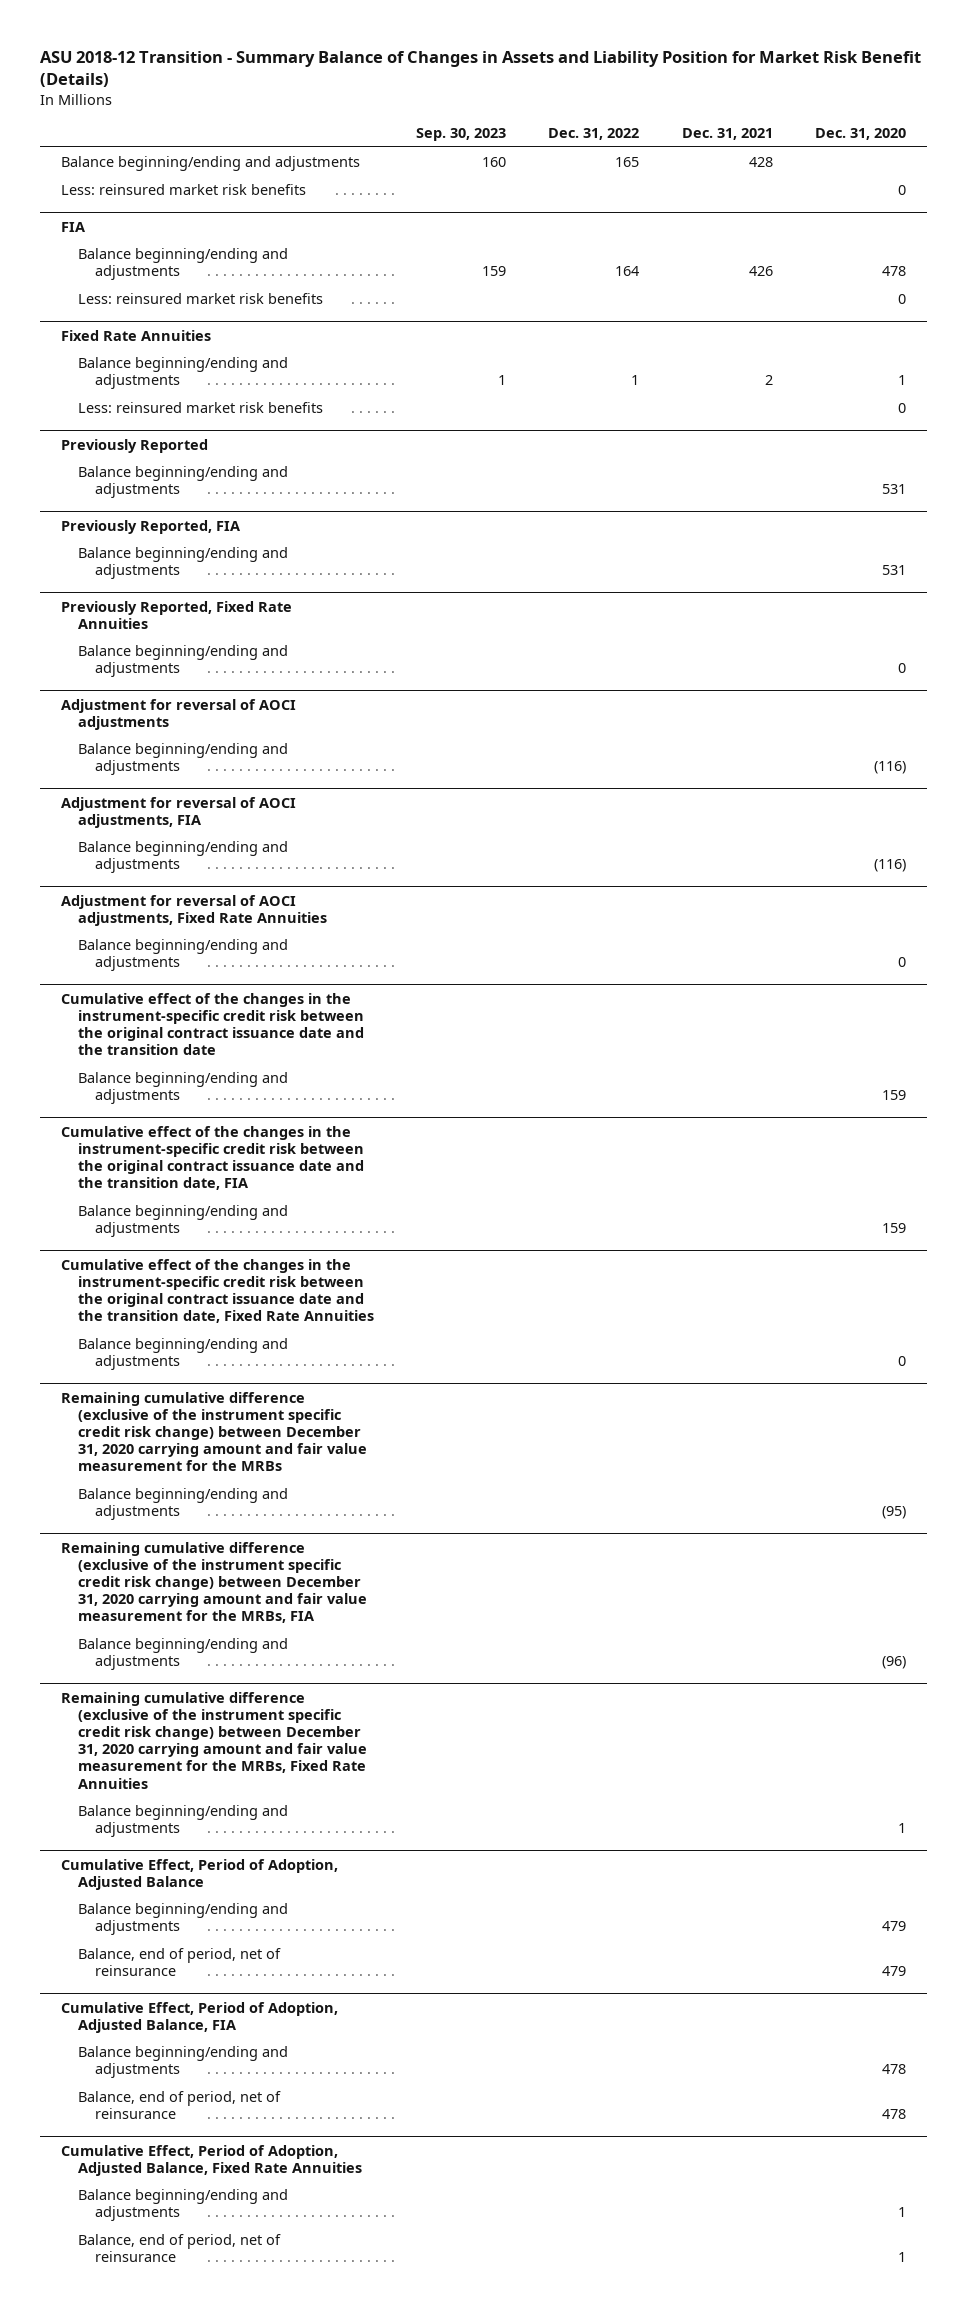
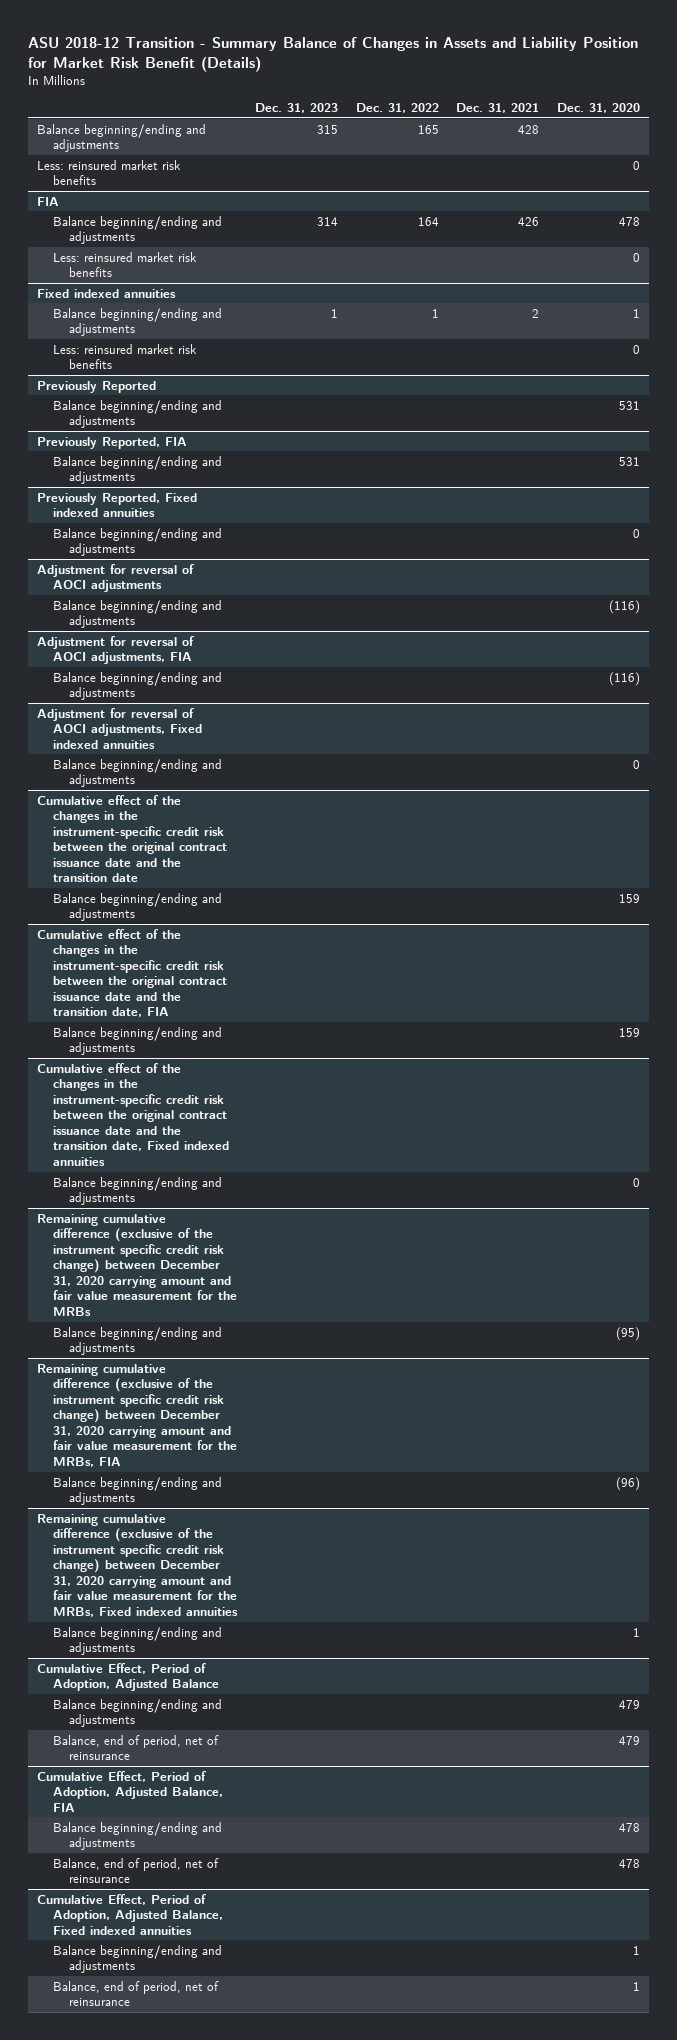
- | Sep. 30, 2023 | Dec. 31, 2022 | Dec. 31, 2021 | Dec. 31, 2020
+ | Dec. 31, 2023 | Dec. 31, 2022 | Dec. 31, 2021 | Dec. 31, 2020
- Fixed Rate Annuities
+ Fixed indexed annuities
- Previously Reported, Fixed Rate Annuities
+ Previously Reported, Fixed indexed annuities
- Adjustment for reversal of AOCI adjustments, Fixed Rate Annuities
+ Adjustment for reversal of AOCI adjustments, Fixed indexed annuities
- Cumulative effect of the changes in the instrument-specific credit risk between the original contract issuance date and the transition date, Fixed Rate Annuities
+ Cumulative effect of the changes in the instrument-specific credit risk between the original contract issuance date and the transition date, Fixed indexed annuities
- Remaining cumulative difference (exclusive of the instrument specific credit risk change) between December 31, 2020 carrying amount and fair value measurement for the MRBs, Fixed Rate Annuities
+ Remaining cumulative difference (exclusive of the instrument specific credit risk change) between December 31, 2020 carrying amount and fair value measurement for the MRBs, Fixed indexed annuities
- Cumulative Effect, Period of Adoption, Adjusted Balance, Fixed Rate Annuities
+ Cumulative Effect, Period of Adoption, Adjusted Balance, Fixed indexed annuities

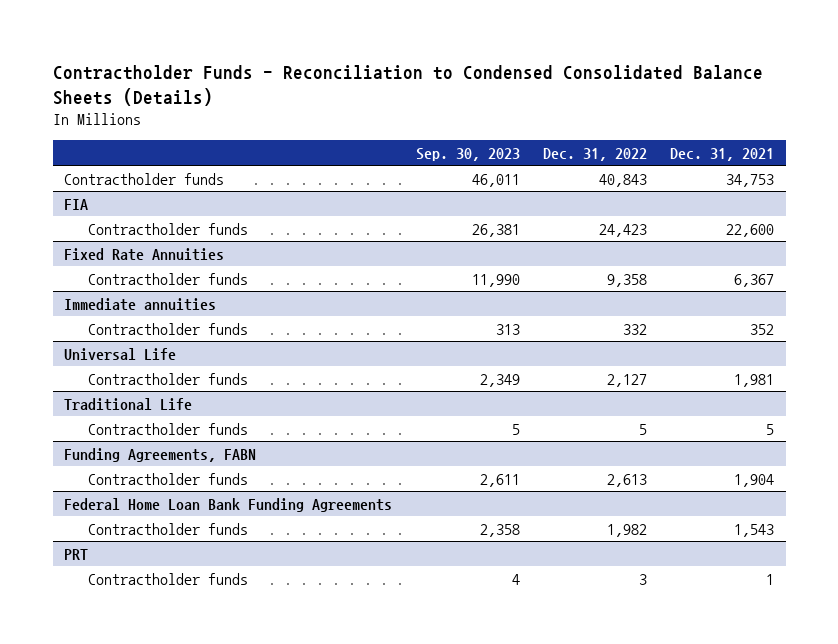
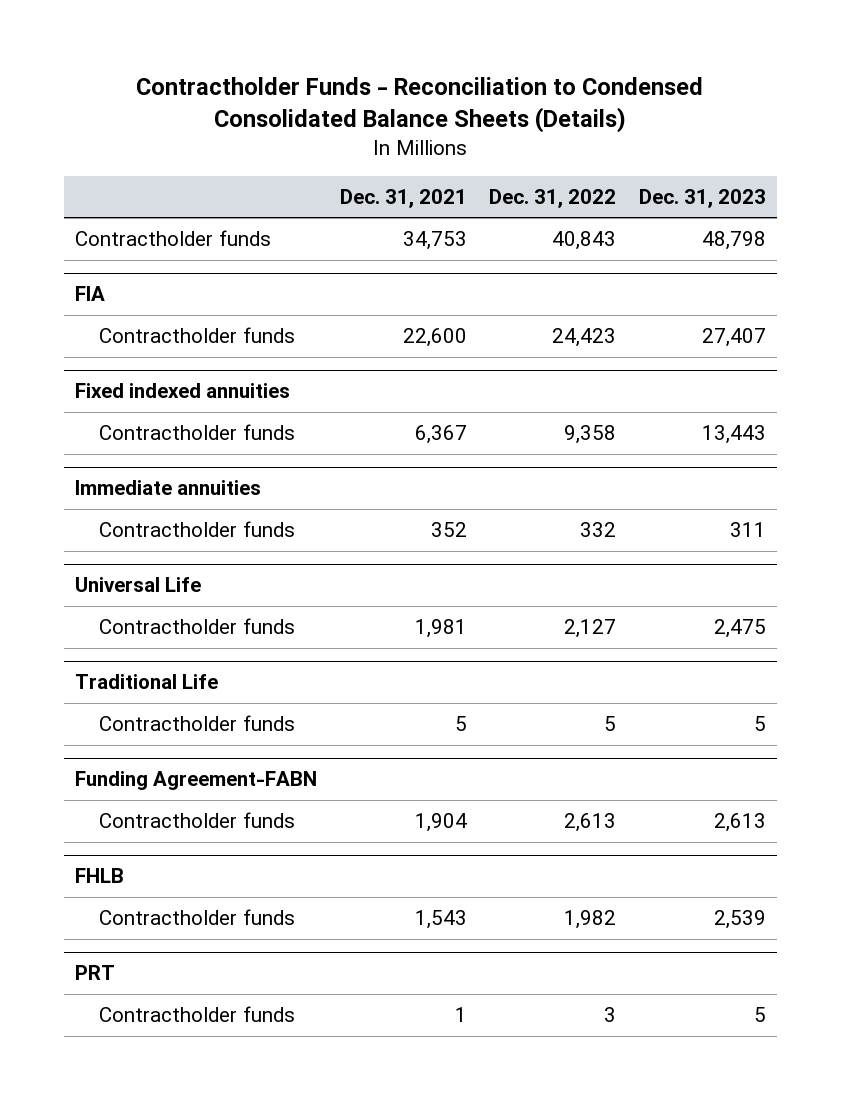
- | Sep. 30, 2023 | Dec. 31, 2022 | Dec. 31, 2021
+ | Dec. 31, 2021 | Dec. 31, 2022 | Dec. 31, 2023
- Fixed Rate Annuities
+ Fixed indexed annuities
- Funding Agreements, FABN
+ Funding Agreement-FABN
- Federal Home Loan Bank Funding Agreements
+ FHLB

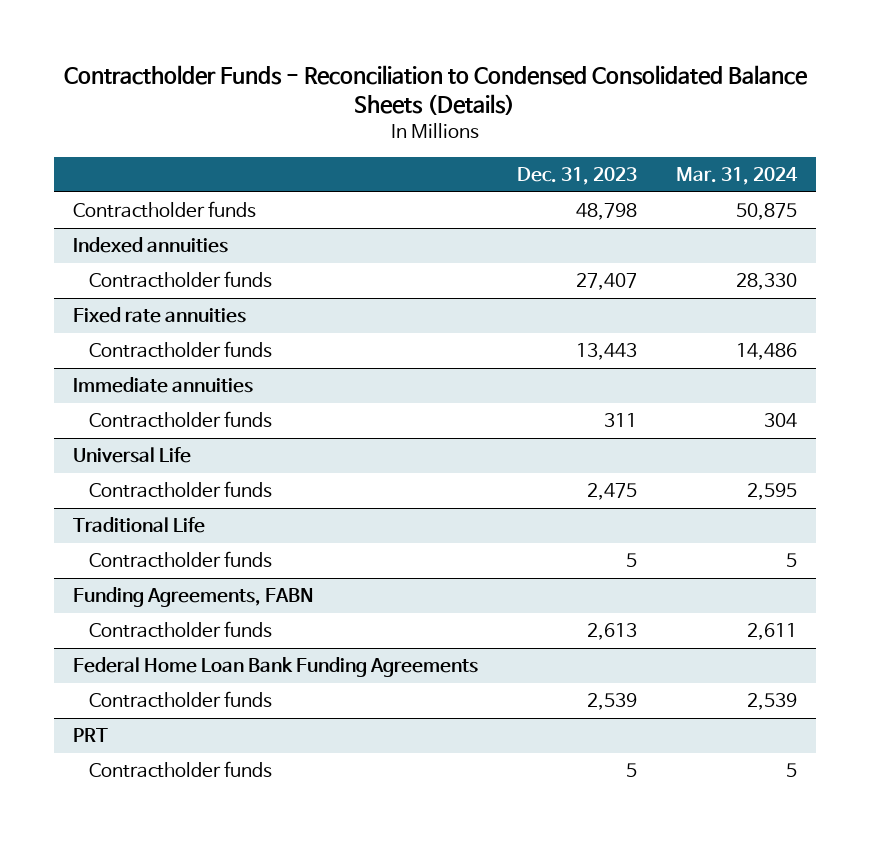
- | Dec. 31, 2021 | Dec. 31, 2022 | Dec. 31, 2023
+ | Dec. 31, 2023 | Mar. 31, 2024
- FIA
+ Indexed annuities
- Fixed indexed annuities
+ Fixed rate annuities
- Funding Agreement-FABN
+ Funding Agreements, FABN
- FHLB
+ Federal Home Loan Bank Funding Agreements

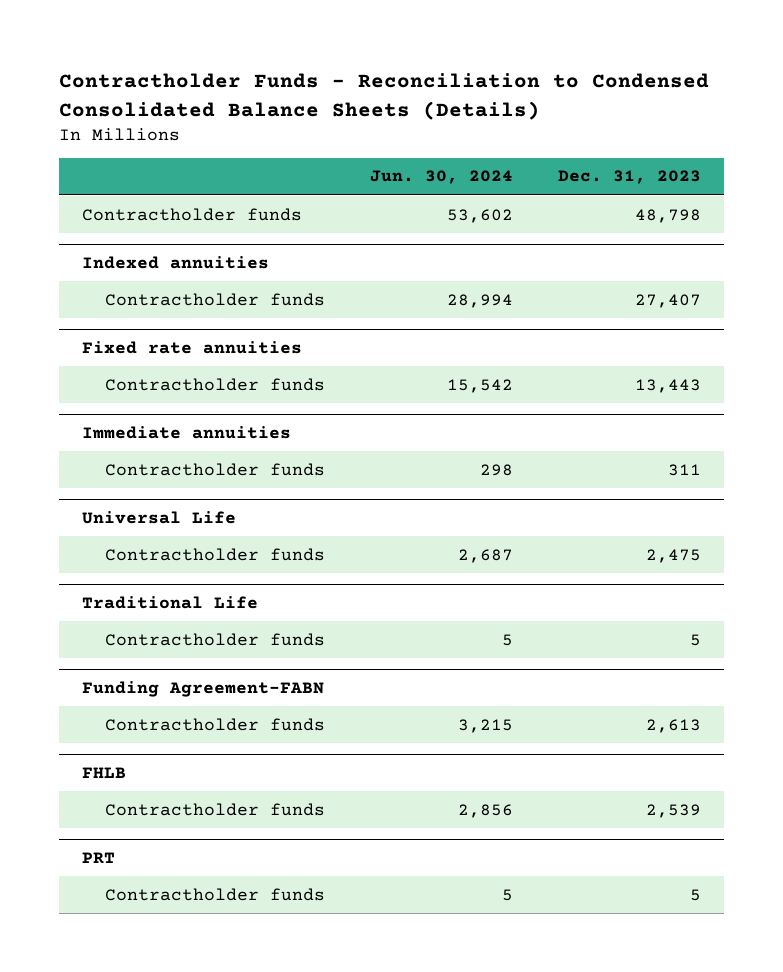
- | Dec. 31, 2023 | Mar. 31, 2024
+ | Jun. 30, 2024 | Dec. 31, 2023
- Funding Agreements, FABN
+ Funding Agreement-FABN
- Federal Home Loan Bank Funding Agreements
+ FHLB

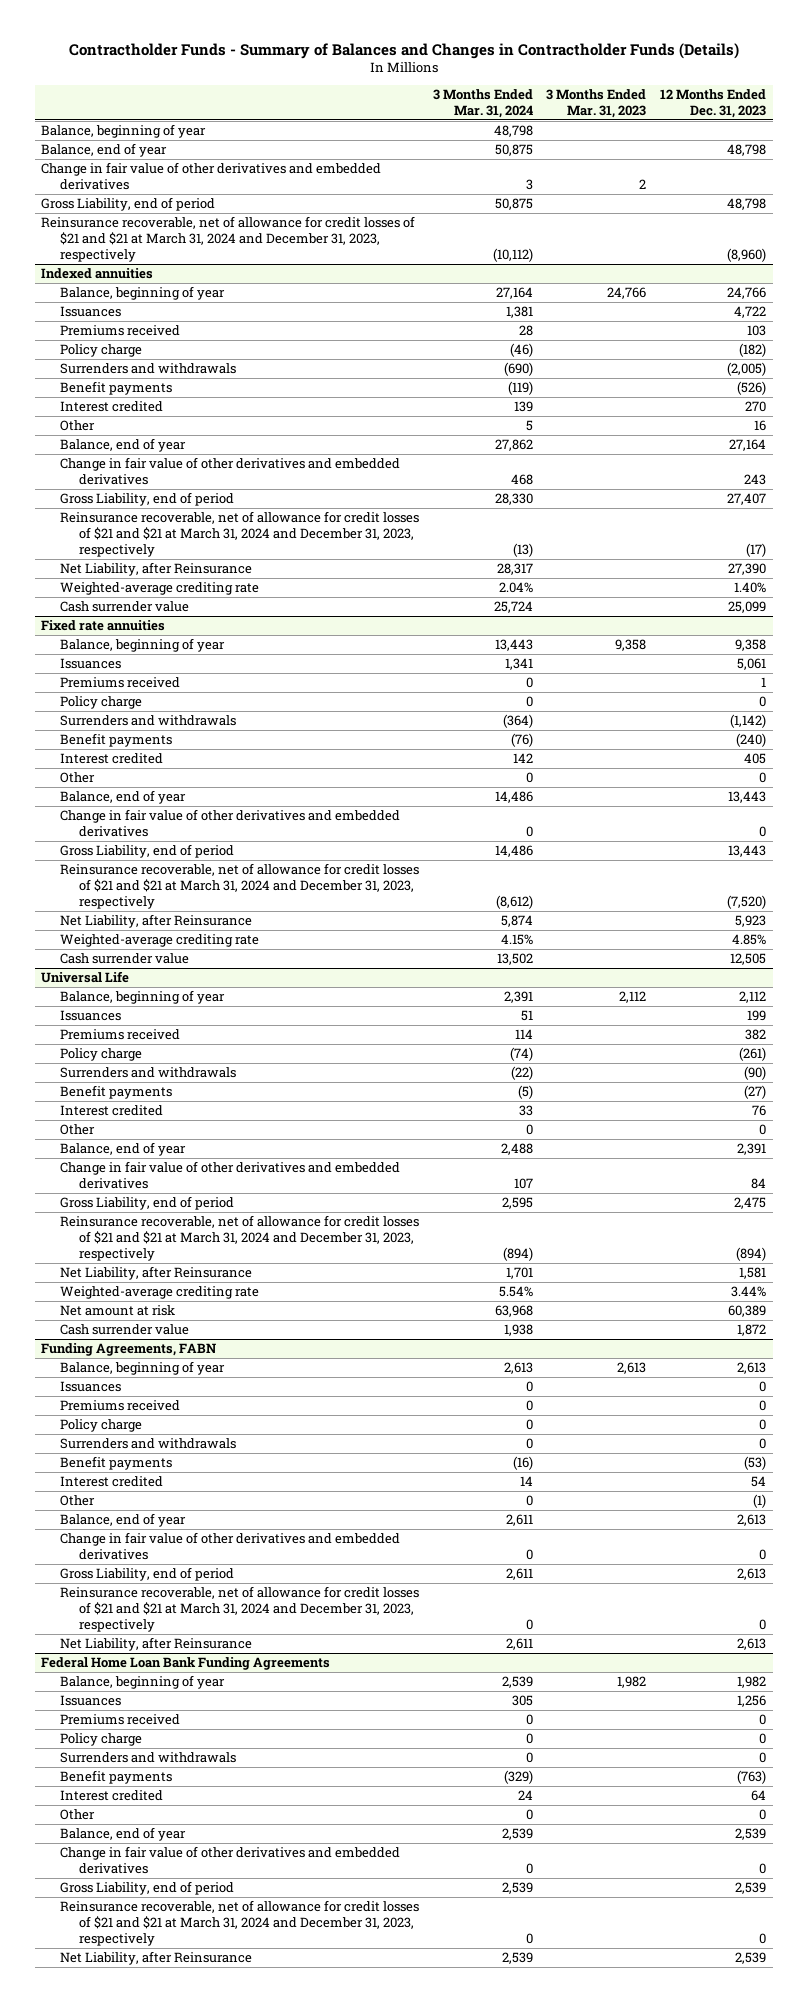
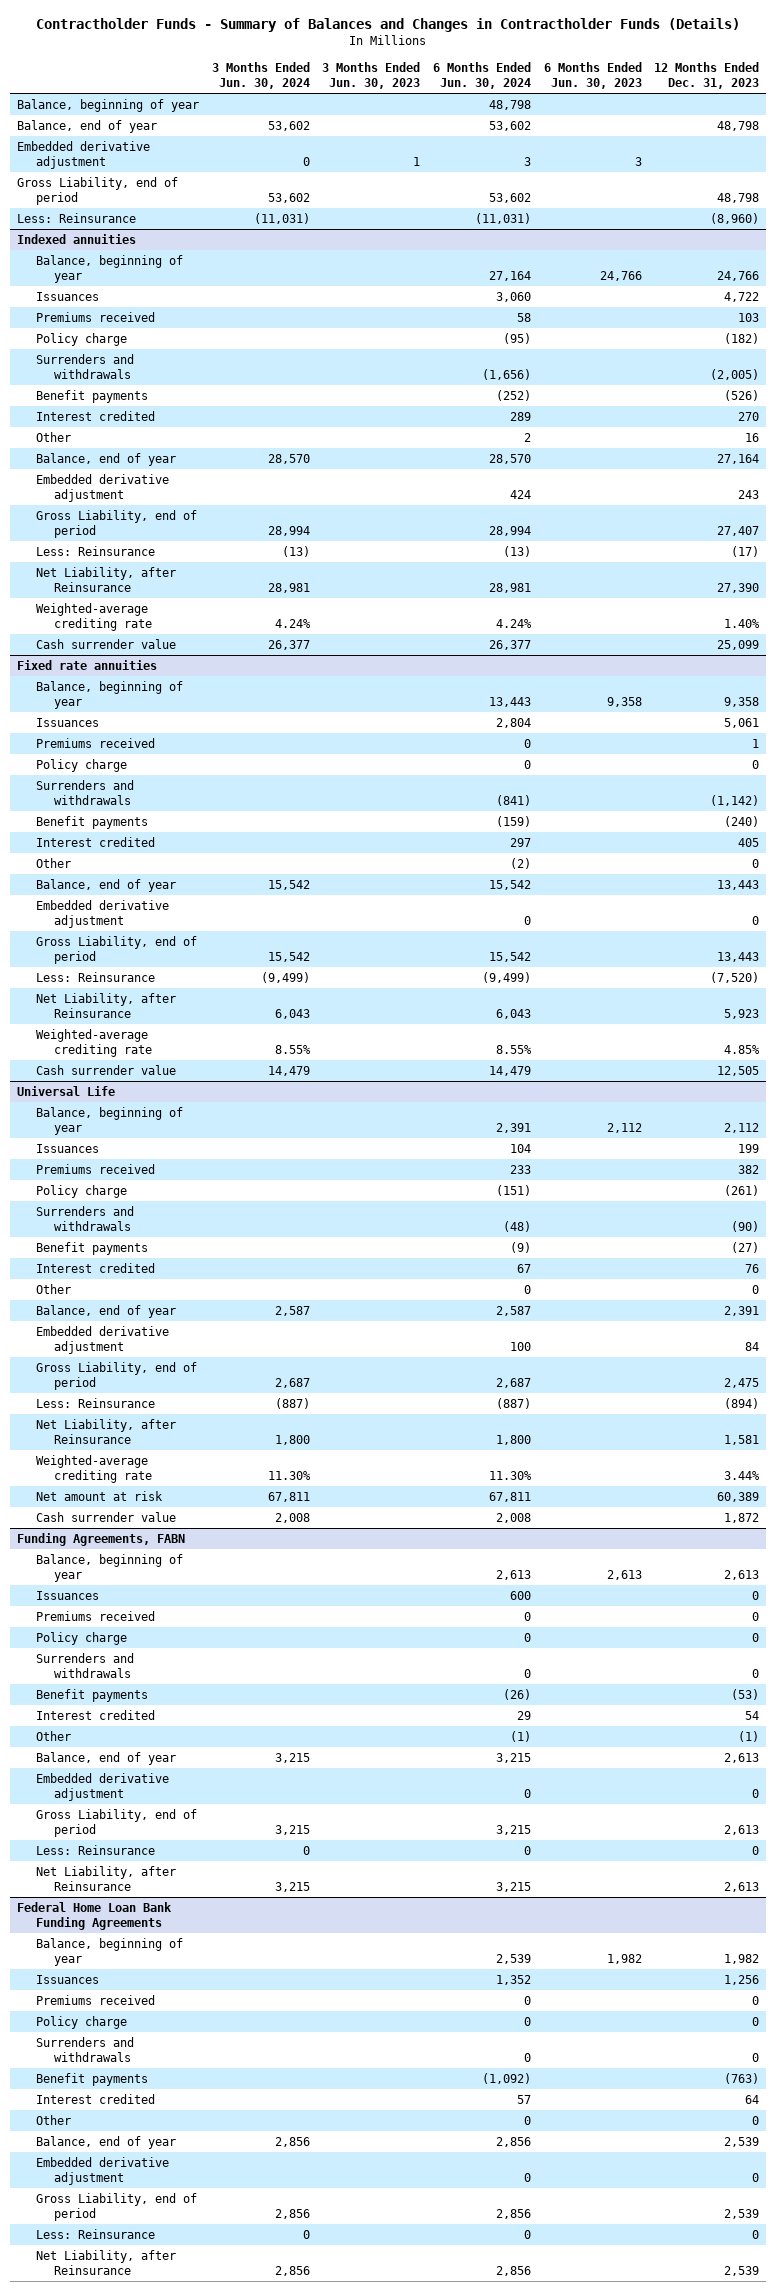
- | 3 Months Ended Mar. 31, 2024 | 3 Months Ended Mar. 31, 2023 | 12 Months Ended Dec. 31, 2023
+ | 3 Months Ended Jun. 30, 2024 | 3 Months Ended Jun. 30, 2023 | 6 Months Ended Jun. 30, 2024 | 6 Months Ended Jun. 30, 2023 | 12 Months Ended Dec. 31, 2023
- Change in fair value of other derivatives and embedded derivatives | 3 | 2 |
+ Embedded derivative adjustment | 0 | 1 | 3 | 3 |
- Reinsurance recoverable, net of allowance for credit losses of $21 and $21 at March 31, 2024 and December 31, 2023, respectively | (10,112) | | (8,960)
+ Less: Reinsurance | (11,031) | | (11,031) | | (8,960)
@ Indexed annuities
- Change in fair value of other derivatives and embedded derivatives | 468 | | 243
+ Embedded derivative adjustment | | | 424 | | 243
- Reinsurance recoverable, net of allowance for credit losses of $21 and $21 at March 31, 2024 and December 31, 2023, respectively | (13) | | (17)
+ Less: Reinsurance | (13) | | (13) | | (17)
@ Fixed rate annuities
- Change in fair value of other derivatives and embedded derivatives | 0 | | 0
+ Embedded derivative adjustment | | | 0 | | 0
- Reinsurance recoverable, net of allowance for credit losses of $21 and $21 at March 31, 2024 and December 31, 2023, respectively | (8,612) | | (7,520)
+ Less: Reinsurance | (9,499) | | (9,499) | | (7,520)
@ Universal Life
- Change in fair value of other derivatives and embedded derivatives | 107 | | 84
+ Embedded derivative adjustment | | | 100 | | 84
- Reinsurance recoverable, net of allowance for credit losses of $21 and $21 at March 31, 2024 and December 31, 2023, respectively | (894) | | (894)
+ Less: Reinsurance | (887) | | (887) | | (894)
@ Funding Agreements, FABN
- Change in fair value of other derivatives and embedded derivatives | 0 | | 0
+ Embedded derivative adjustment | | | 0 | | 0
- Reinsurance recoverable, net of allowance for credit losses of $21 and $21 at March 31, 2024 and December 31, 2023, respectively | 0 | | 0
+ Less: Reinsurance | 0 | | 0 | | 0
@ Federal Home Loan Bank Funding Agreements
- Change in fair value of other derivatives and embedded derivatives | 0 | | 0
+ Embedded derivative adjustment | | | 0 | | 0
- Reinsurance recoverable, net of allowance for credit losses of $21 and $21 at March 31, 2024 and December 31, 2023, respectively | 0 | | 0
+ Less: Reinsurance | 0 | | 0 | | 0

